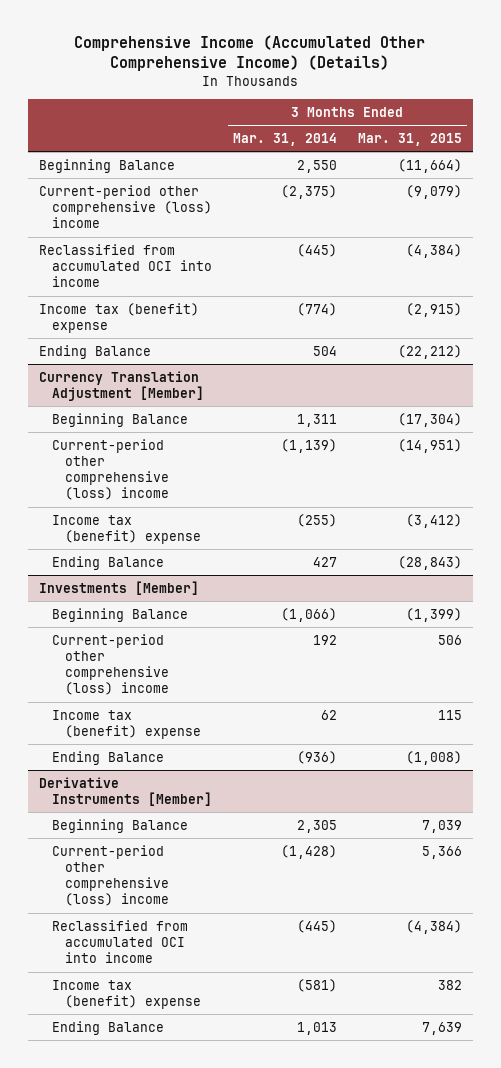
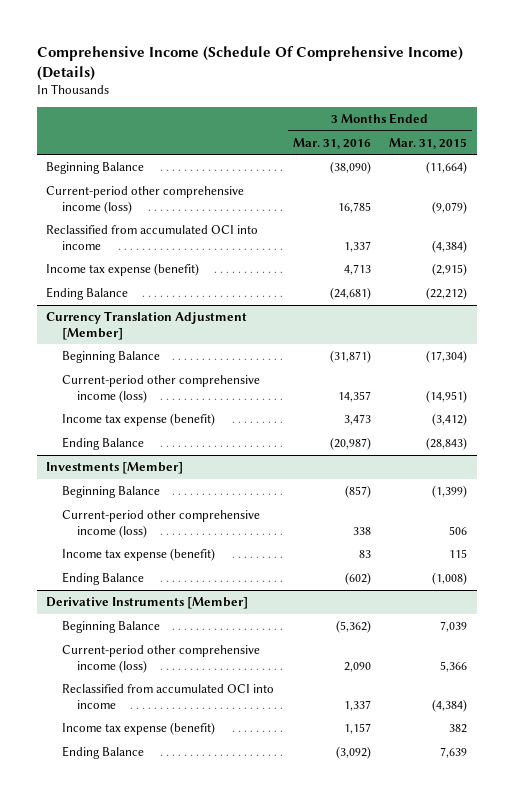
- Comprehensive Income (Accumulated Other Comprehensive Income) (Details)
+ Comprehensive Income (Schedule Of Comprehensive Income) (Details)
- | 3 Months Ended Mar. 31, 2014 | 3 Months Ended Mar. 31, 2015
+ | 3 Months Ended Mar. 31, 2016 | 3 Months Ended Mar. 31, 2015
- Current-period other comprehensive (loss) income | (2,375) | (9,079)
+ Current-period other comprehensive income (loss) | 16,785 | (9,079)
- Income tax (benefit) expense | (774) | (2,915)
+ Income tax expense (benefit) | 4,713 | (2,915)
@ Currency Translation Adjustment [Member]
- Current-period other comprehensive (loss) income | (1,139) | (14,951)
- Income tax (benefit) expense | (255) | (3,412)
+ Current-period other comprehensive income (loss) | 14,357 | (14,951)
+ Income tax expense (benefit) | 3,473 | (3,412)
@ Investments [Member]
- Current-period other comprehensive (loss) income | 192 | 506
- Income tax (benefit) expense | 62 | 115
+ Current-period other comprehensive income (loss) | 338 | 506
+ Income tax expense (benefit) | 83 | 115
@ Derivative Instruments [Member]
- Current-period other comprehensive (loss) income | (1,428) | 5,366
+ Current-period other comprehensive income (loss) | 2,090 | 5,366
- Income tax (benefit) expense | (581) | 382
+ Income tax expense (benefit) | 1,157 | 382

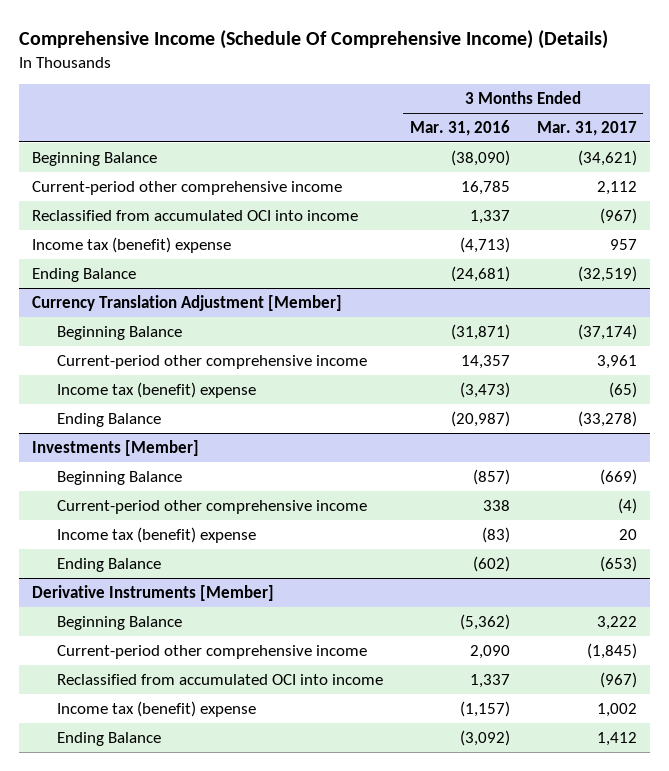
- | 3 Months Ended Mar. 31, 2016 | 3 Months Ended Mar. 31, 2015
+ | 3 Months Ended Mar. 31, 2016 | 3 Months Ended Mar. 31, 2017
- Current-period other comprehensive income (loss) | 16,785 | (9,079)
+ Current-period other comprehensive income | 16,785 | 2,112
- Income tax expense (benefit) | 4,713 | (2,915)
+ Income tax (benefit) expense | (4,713) | 957
@ Currency Translation Adjustment [Member]
- Current-period other comprehensive income (loss) | 14,357 | (14,951)
- Income tax expense (benefit) | 3,473 | (3,412)
+ Current-period other comprehensive income | 14,357 | 3,961
+ Income tax (benefit) expense | (3,473) | (65)
@ Investments [Member]
- Current-period other comprehensive income (loss) | 338 | 506
- Income tax expense (benefit) | 83 | 115
+ Current-period other comprehensive income | 338 | (4)
+ Income tax (benefit) expense | (83) | 20
@ Derivative Instruments [Member]
- Current-period other comprehensive income (loss) | 2,090 | 5,366
+ Current-period other comprehensive income | 2,090 | (1,845)
- Income tax expense (benefit) | 1,157 | 382
+ Income tax (benefit) expense | (1,157) | 1,002

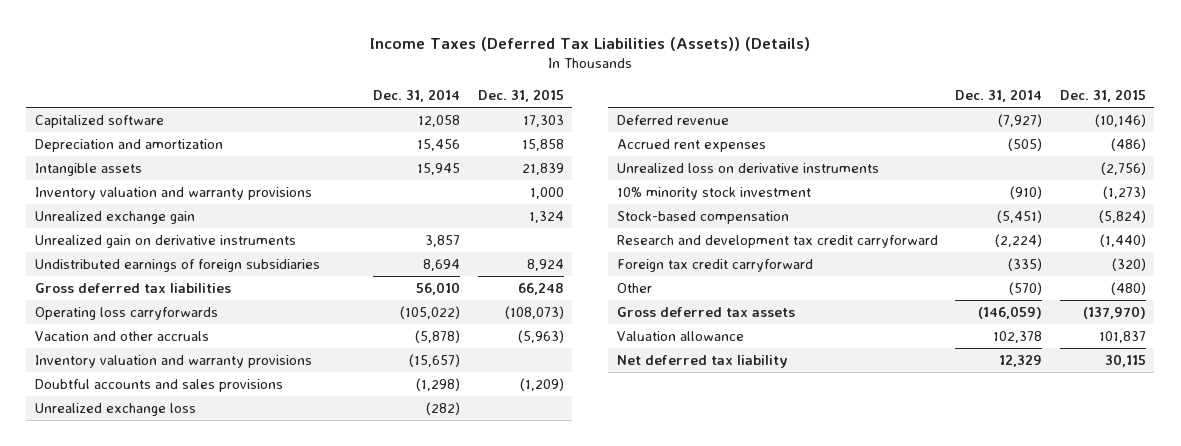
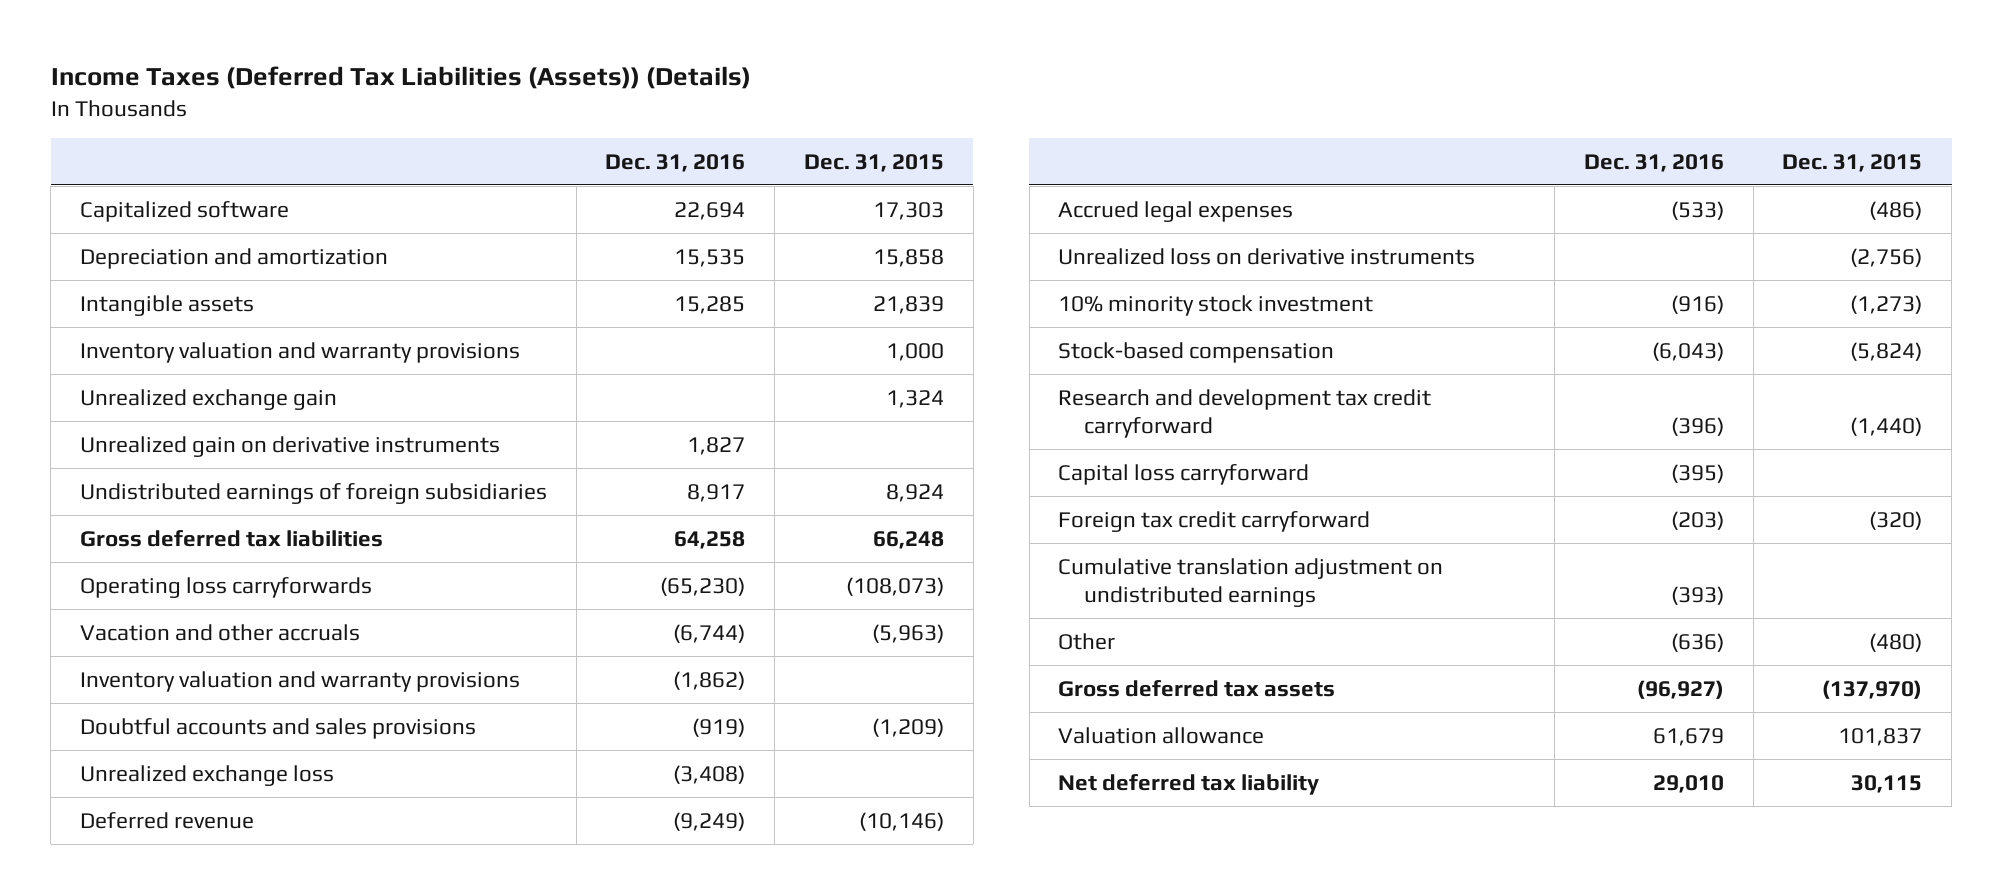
- | Dec. 31, 2014 | Dec. 31, 2015
+ | Dec. 31, 2016 | Dec. 31, 2015
- Accrued rent expenses | (505) | (486)
+ Accrued legal expenses | (533) | (486)
+ Capital loss carryforward | (395) |
+ Cumulative translation adjustment on undistributed earnings | (393) |

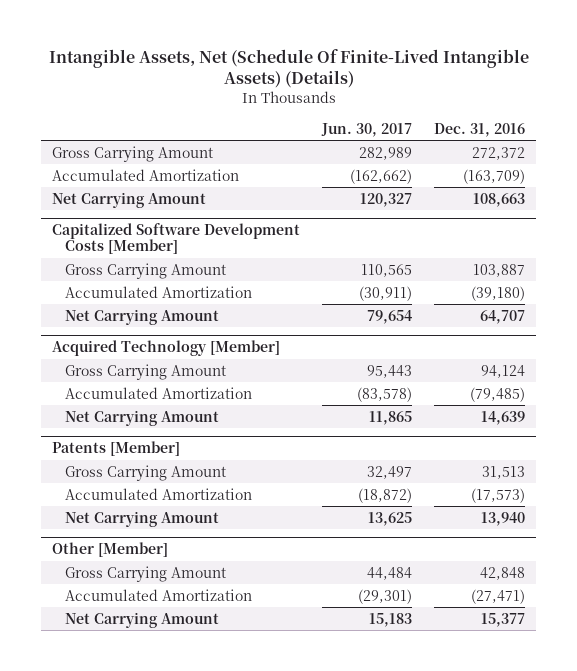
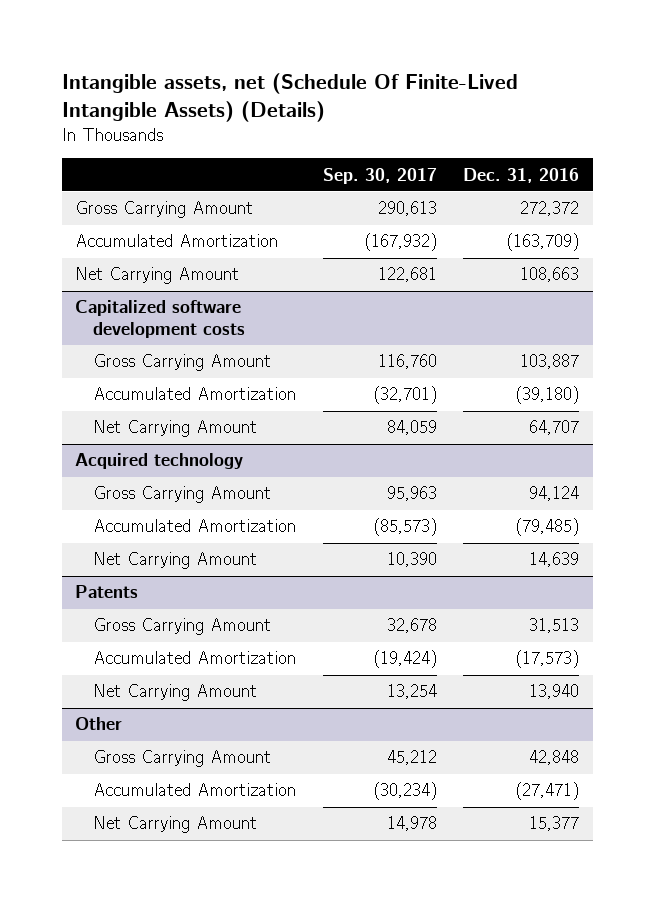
- Intangible Assets, Net (Schedule Of Finite-Lived Intangible Assets) (Details)
+ Intangible assets, net (Schedule Of Finite-Lived Intangible Assets) (Details)
- | Jun. 30, 2017 | Dec. 31, 2016
+ | Sep. 30, 2017 | Dec. 31, 2016
- Capitalized Software Development Costs [Member]
+ Capitalized software development costs
- Acquired Technology [Member]
+ Acquired technology
- Patents [Member]
+ Patents
- Other [Member]
+ Other

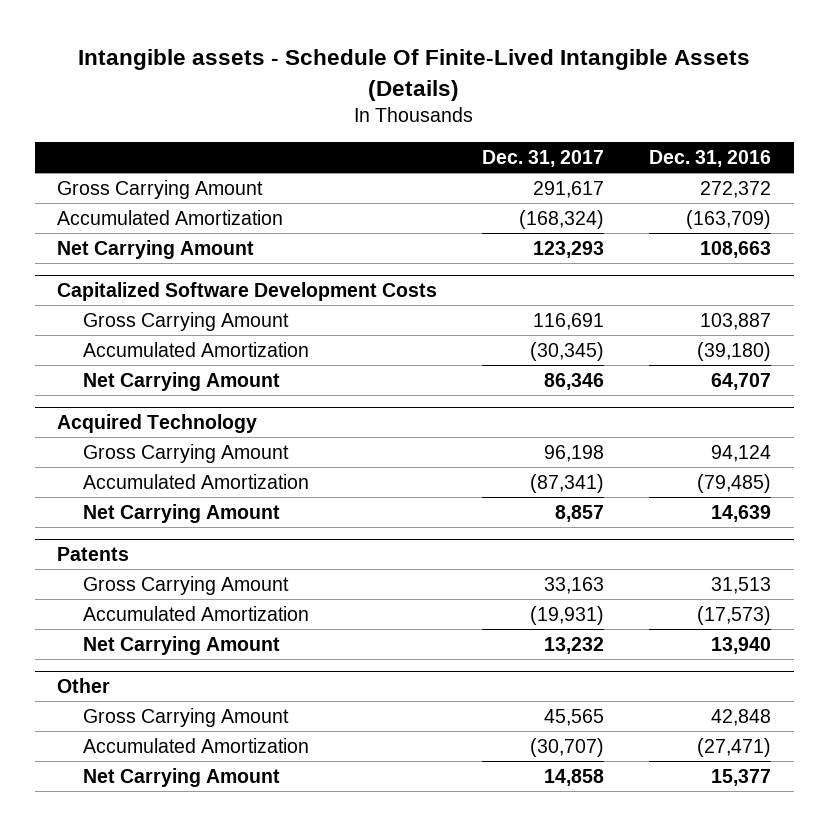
- Intangible assets, net (Schedule Of Finite-Lived Intangible Assets) (Details)
+ Intangible assets - Schedule Of Finite-Lived Intangible Assets (Details)
- | Sep. 30, 2017 | Dec. 31, 2016
+ | Dec. 31, 2017 | Dec. 31, 2016
- Capitalized software development costs
+ Capitalized Software Development Costs
- Acquired technology
+ Acquired Technology

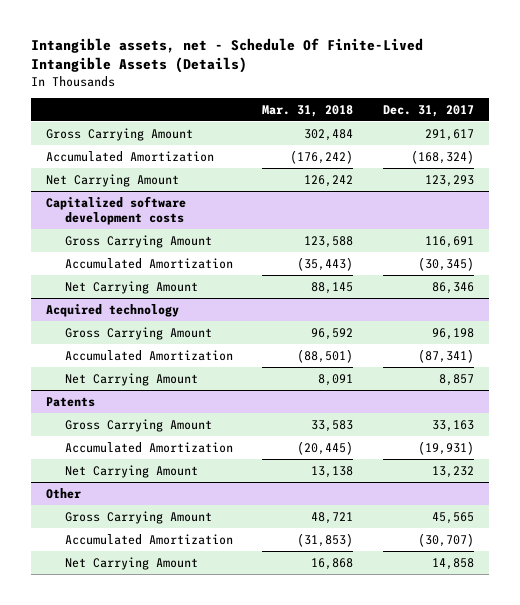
- Intangible assets - Schedule Of Finite-Lived Intangible Assets (Details)
+ Intangible assets, net - Schedule Of Finite-Lived Intangible Assets (Details)
- | Dec. 31, 2017 | Dec. 31, 2016
+ | Mar. 31, 2018 | Dec. 31, 2017
- Capitalized Software Development Costs
+ Capitalized software development costs
- Acquired Technology
+ Acquired technology

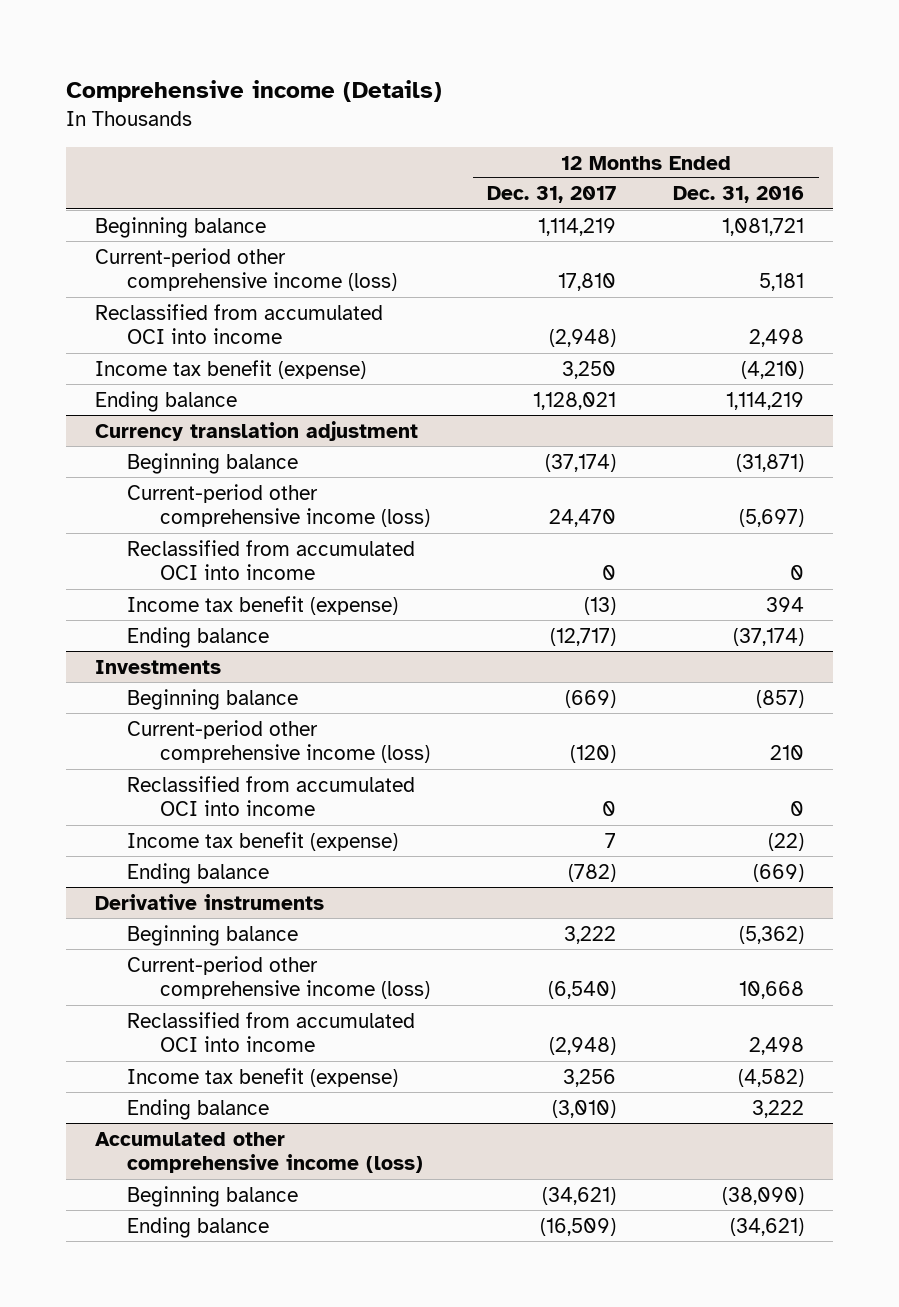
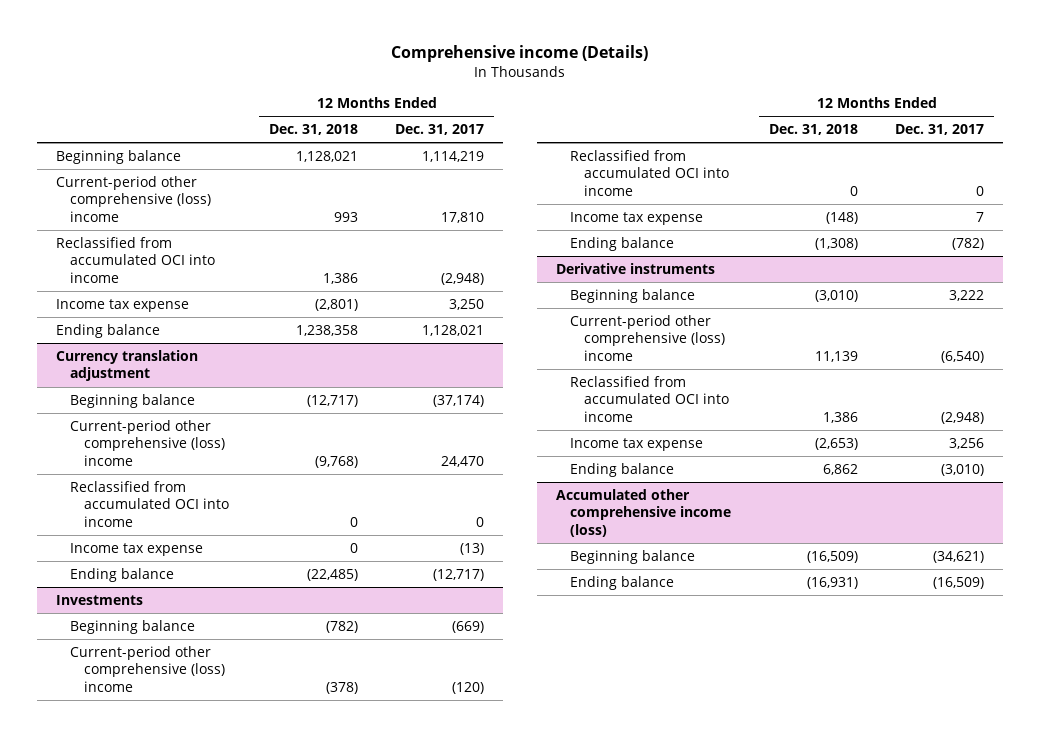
- | 12 Months Ended Dec. 31, 2017 | 12 Months Ended Dec. 31, 2016
+ | 12 Months Ended Dec. 31, 2018 | 12 Months Ended Dec. 31, 2017
- Current-period other comprehensive income (loss) | 17,810 | 5,181
+ Current-period other comprehensive (loss) income | 993 | 17,810
- Income tax benefit (expense) | 3,250 | (4,210)
+ Income tax expense | (2,801) | 3,250
@ Currency translation adjustment
- Current-period other comprehensive income (loss) | 24,470 | (5,697)
+ Current-period other comprehensive (loss) income | (9,768) | 24,470
- Income tax benefit (expense) | (13) | 394
+ Income tax expense | 0 | (13)
@ Investments
- Current-period other comprehensive income (loss) | (120) | 210
+ Current-period other comprehensive (loss) income | (378) | (120)
- Income tax benefit (expense) | 7 | (22)
+ Income tax expense | (148) | 7
@ Derivative instruments
- Current-period other comprehensive income (loss) | (6,540) | 10,668
+ Current-period other comprehensive (loss) income | 11,139 | (6,540)
- Income tax benefit (expense) | 3,256 | (4,582)
+ Income tax expense | (2,653) | 3,256

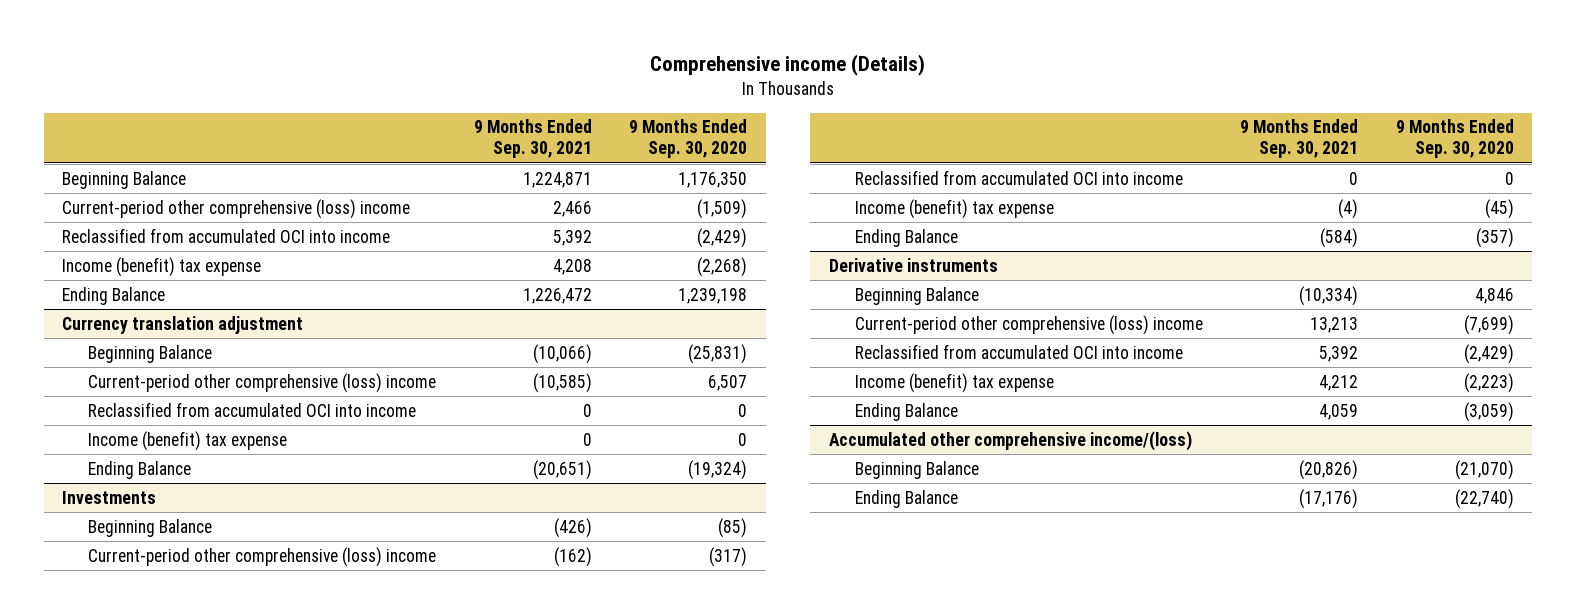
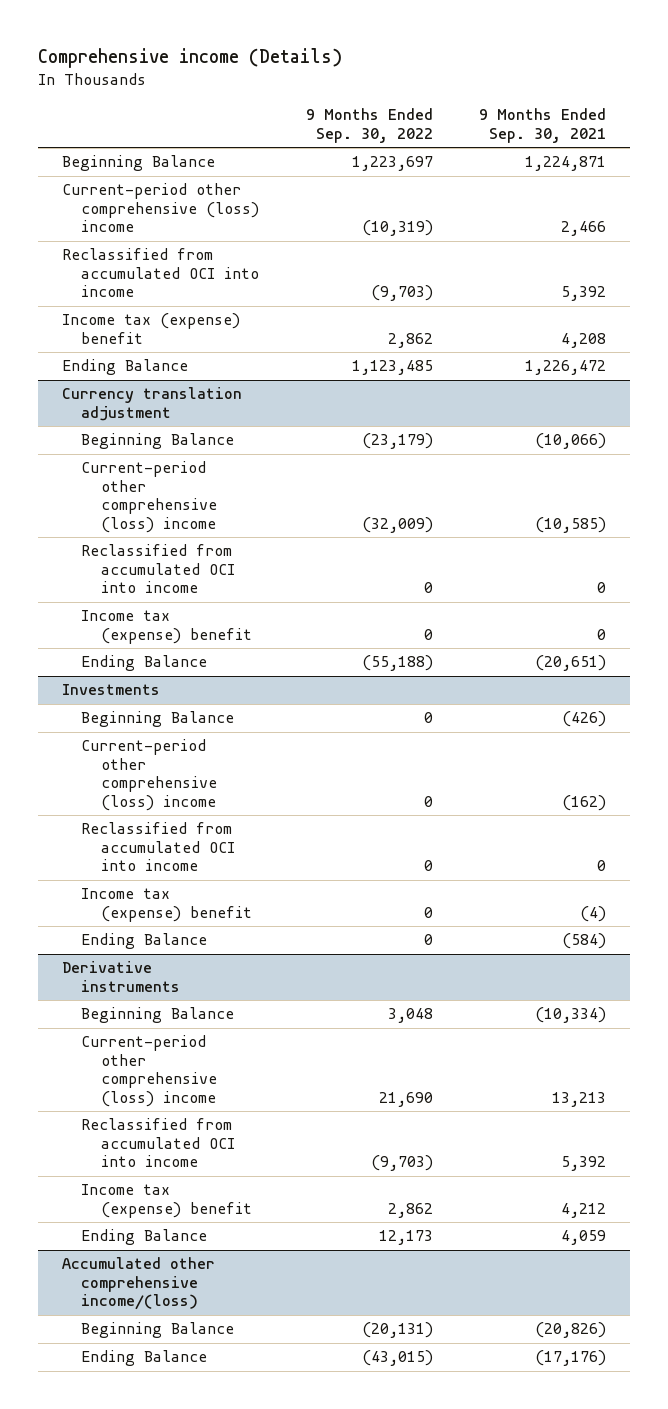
- | 9 Months Ended Sep. 30, 2021 | 9 Months Ended Sep. 30, 2020
+ | 9 Months Ended Sep. 30, 2022 | 9 Months Ended Sep. 30, 2021
- Income (benefit) tax expense | 4,208 | (2,268)
+ Income tax (expense) benefit | 2,862 | 4,208
@ Currency translation adjustment
- Income (benefit) tax expense | 0 | 0
+ Income tax (expense) benefit | 0 | 0
@ Investments
- Income (benefit) tax expense | (4) | (45)
+ Income tax (expense) benefit | 0 | (4)
@ Derivative instruments
- Income (benefit) tax expense | 4,212 | (2,223)
+ Income tax (expense) benefit | 2,862 | 4,212

